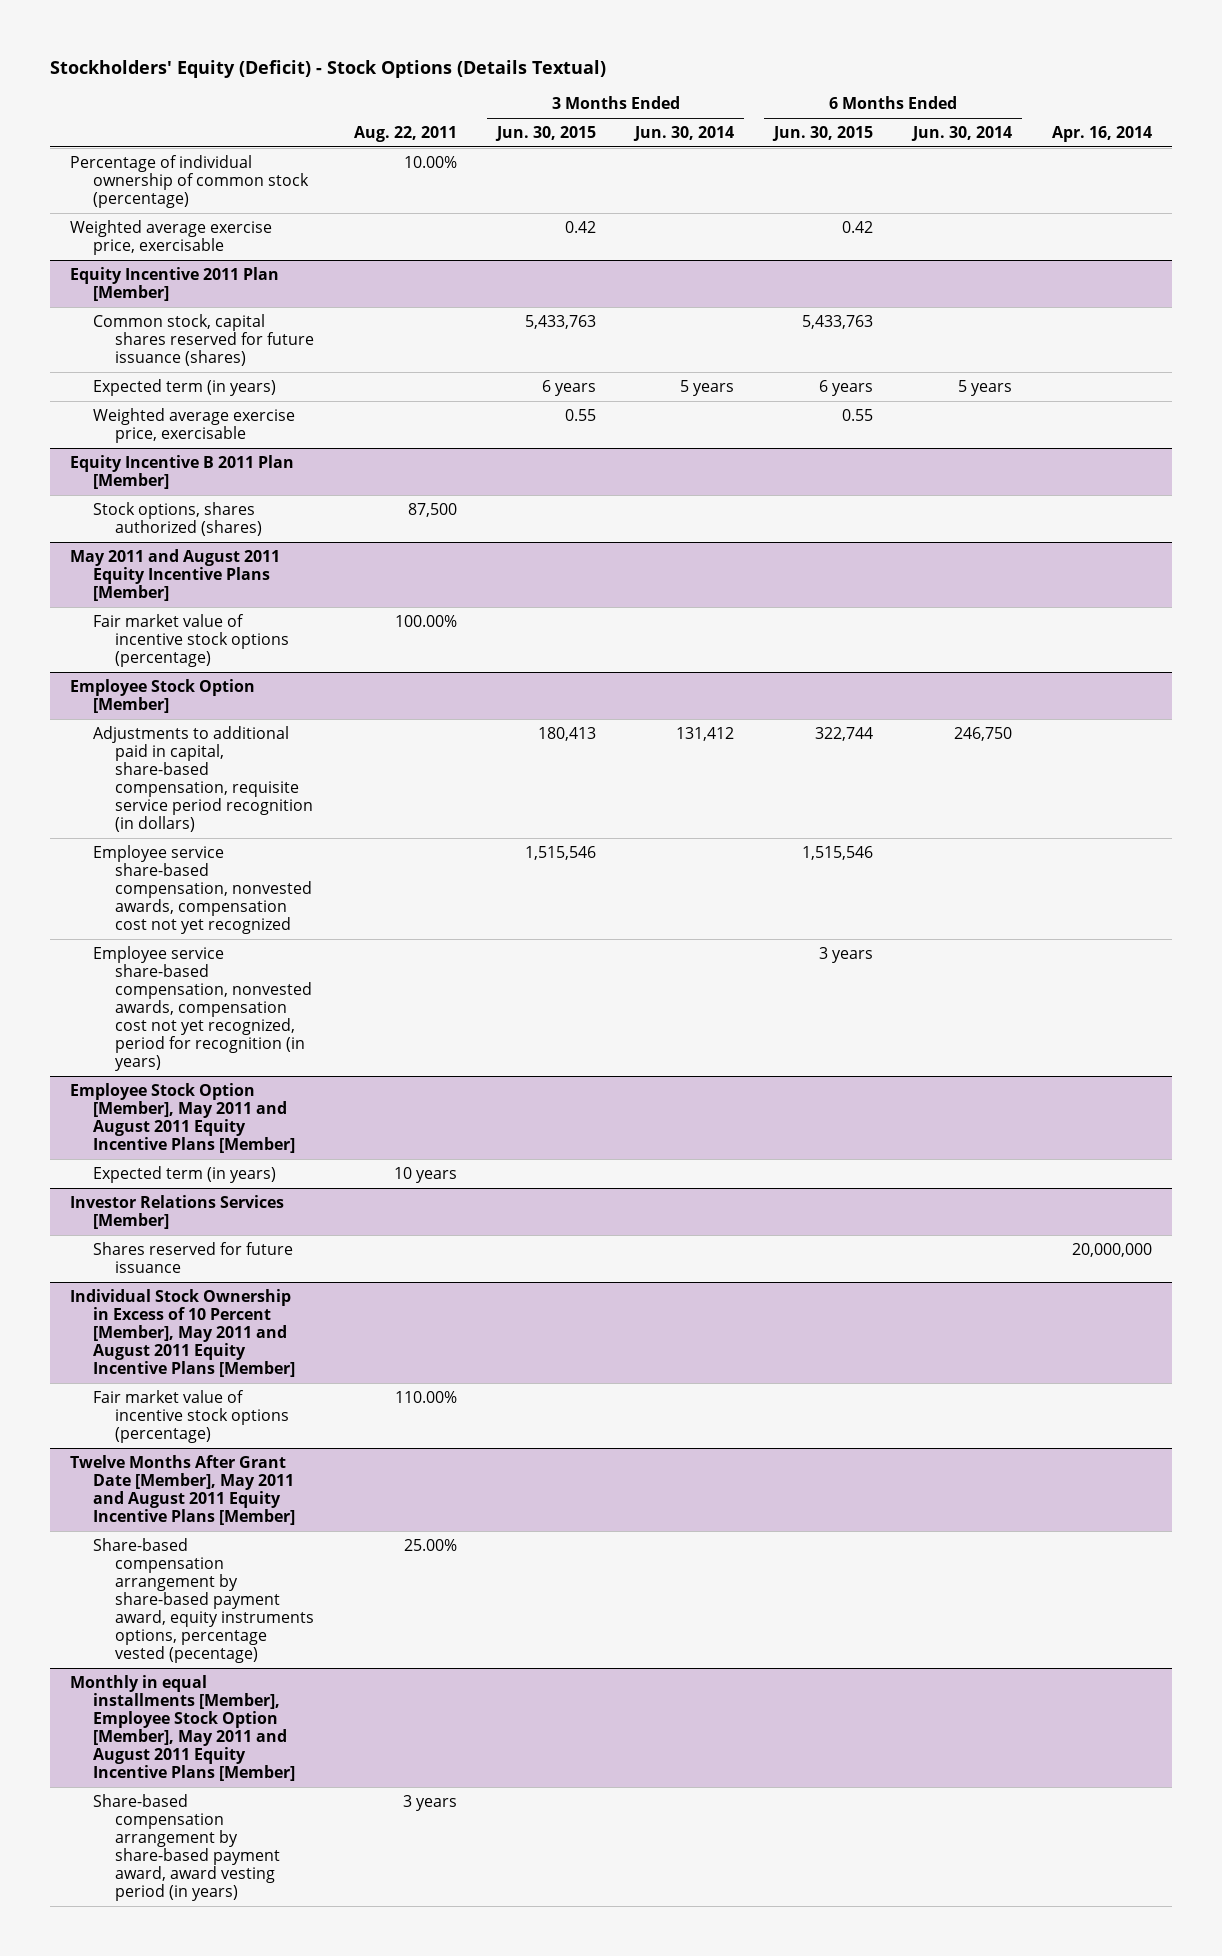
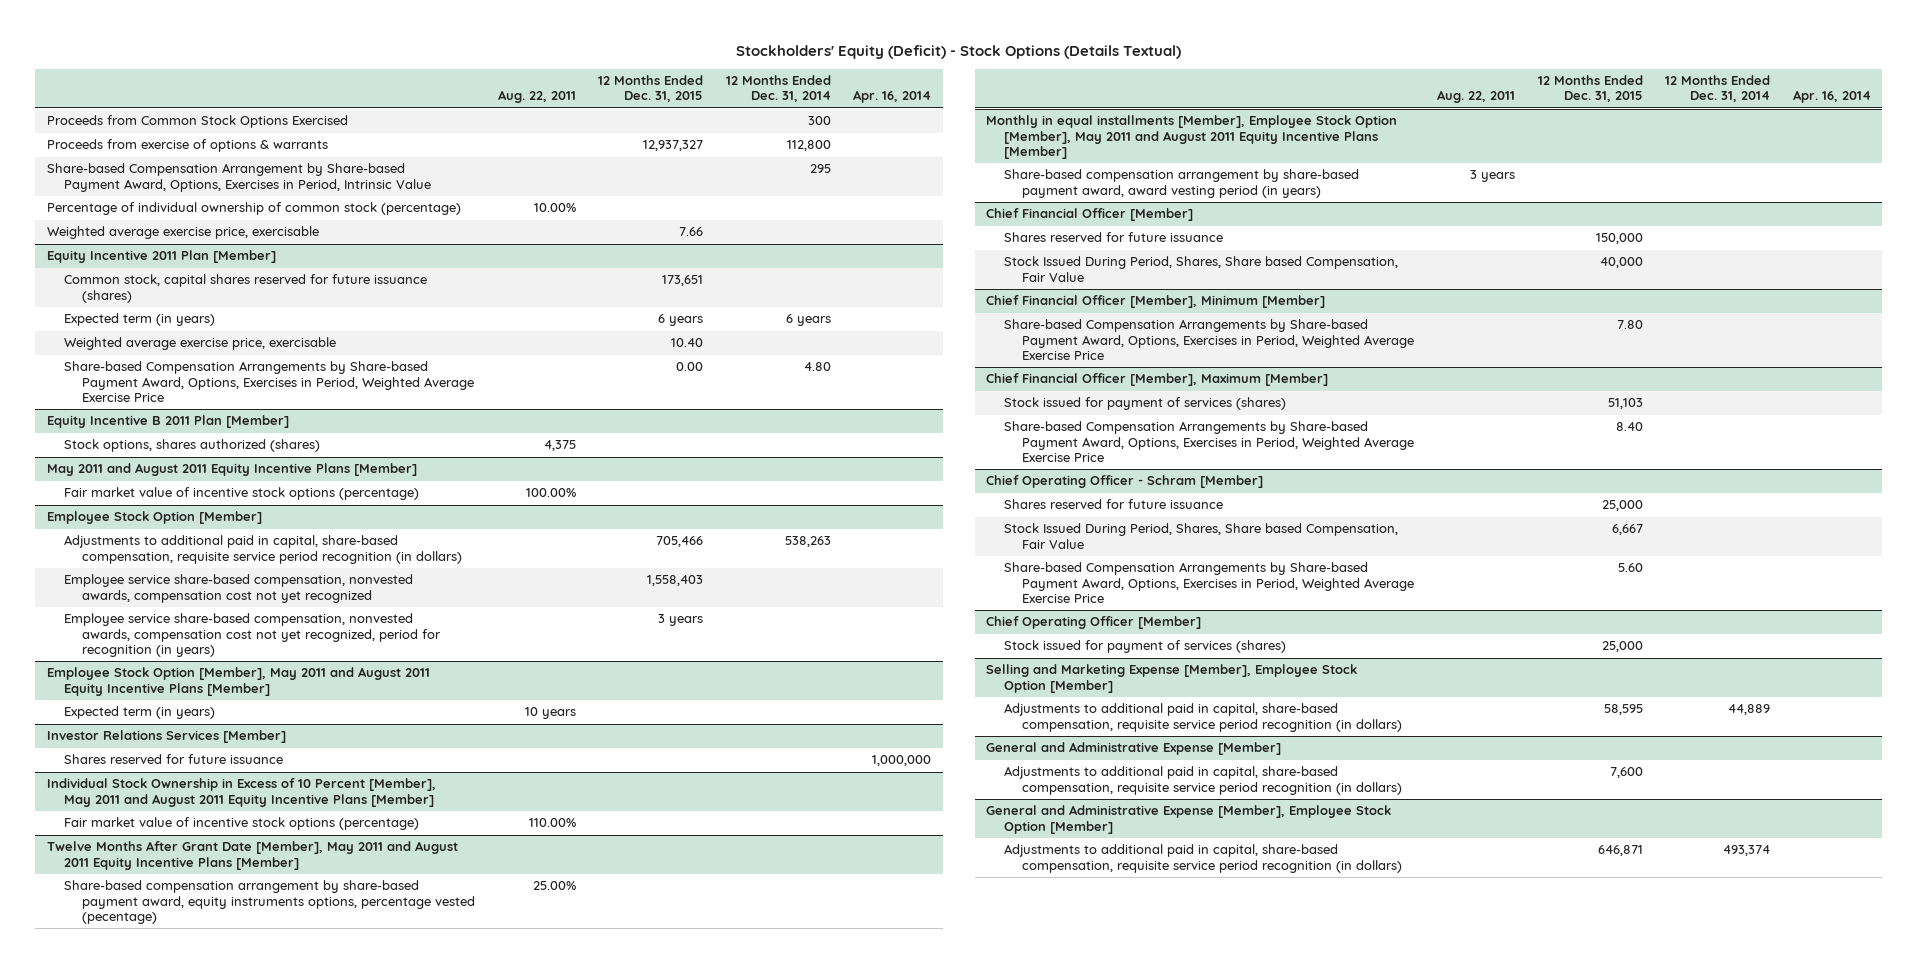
- | Aug. 22, 2011 | 3 Months Ended Jun. 30, 2015 | 3 Months Ended Jun. 30, 2014 | 6 Months Ended Jun. 30, 2015 | 6 Months Ended Jun. 30, 2014 | Apr. 16, 2014
+ | Aug. 22, 2011 | 12 Months Ended Dec. 31, 2015 | 12 Months Ended Dec. 31, 2014 | Apr. 16, 2014
+ Proceeds from Common Stock Options Exercised | | | 300 |
+ Proceeds from exercise of options & warrants | | 12,937,327 | 112,800 |
+ Share-based Compensation Arrangement by Share-based Payment Award, Options, Exercises in Period, Intrinsic Value | | | 295 |
@ Equity Incentive 2011 Plan [Member]
+ Share-based Compensation Arrangements by Share-based Payment Award, Options, Exercises in Period, Weighted Average Exercise Price | | 0.00 | 4.80 |
@ Equity Incentive B 2011 Plan [Member]
- Stock options, shares authorized (shares) | 87,500 | | | | |
+ Stock options, shares authorized (shares) | 4,375 | | |
@ Investor Relations Services [Member]
- Shares reserved for future issuance | | | | | | 20,000,000
+ Shares reserved for future issuance | | | | 1,000,000
+ Chief Financial Officer [Member]
+ Shares reserved for future issuance | | 150,000 | |
+ Stock Issued During Period, Shares, Share based Compensation, Fair Value | | 40,000 | |
+ Chief Financial Officer [Member], Minimum [Member]
+ Share-based Compensation Arrangements by Share-based Payment Award, Options, Exercises in Period, Weighted Average Exercise Price | | 7.80 | |
+ Chief Financial Officer [Member], Maximum [Member]
+ Stock issued for payment of services (shares) | | 51,103 | |
+ Share-based Compensation Arrangements by Share-based Payment Award, Options, Exercises in Period, Weighted Average Exercise Price | | 8.40 | |
+ Chief Operating Officer - Schram [Member]
+ Shares reserved for future issuance | | 25,000 | |
+ Stock Issued During Period, Shares, Share based Compensation, Fair Value | | 6,667 | |
+ Share-based Compensation Arrangements by Share-based Payment Award, Options, Exercises in Period, Weighted Average Exercise Price | | 5.60 | |
+ Chief Operating Officer [Member]
+ Stock issued for payment of services (shares) | | 25,000 | |
+ Selling and Marketing Expense [Member], Employee Stock Option [Member]
+ Adjustments to additional paid in capital, share-based compensation, requisite service period recognition (in dollars) | | 58,595 | 44,889 |
+ General and Administrative Expense [Member]
+ Adjustments to additional paid in capital, share-based compensation, requisite service period recognition (in dollars) | | 7,600 | |
+ General and Administrative Expense [Member], Employee Stock Option [Member]
+ Adjustments to additional paid in capital, share-based compensation, requisite service period recognition (in dollars) | | 646,871 | 493,374 |

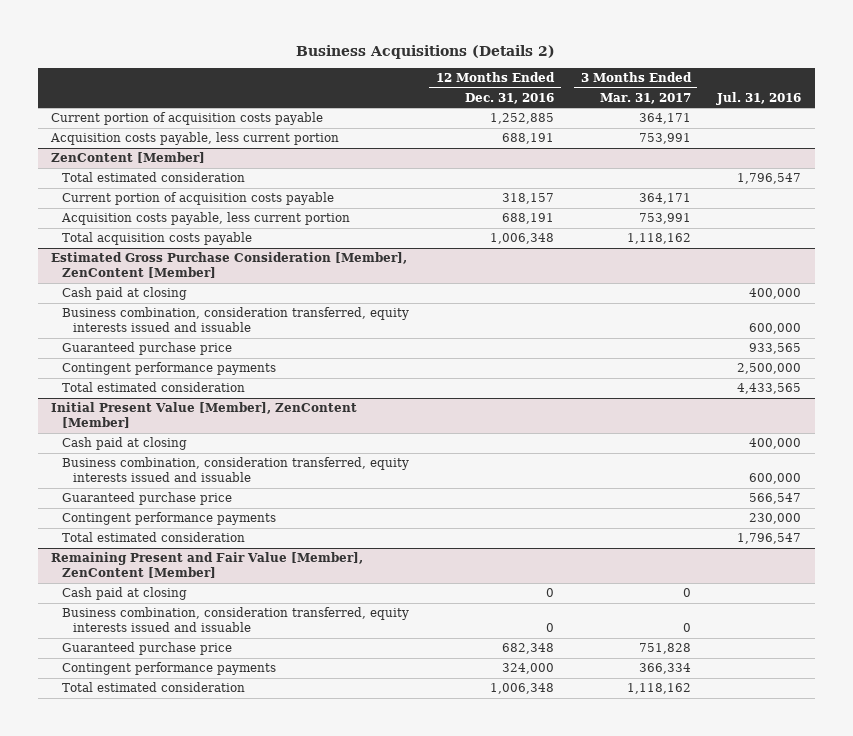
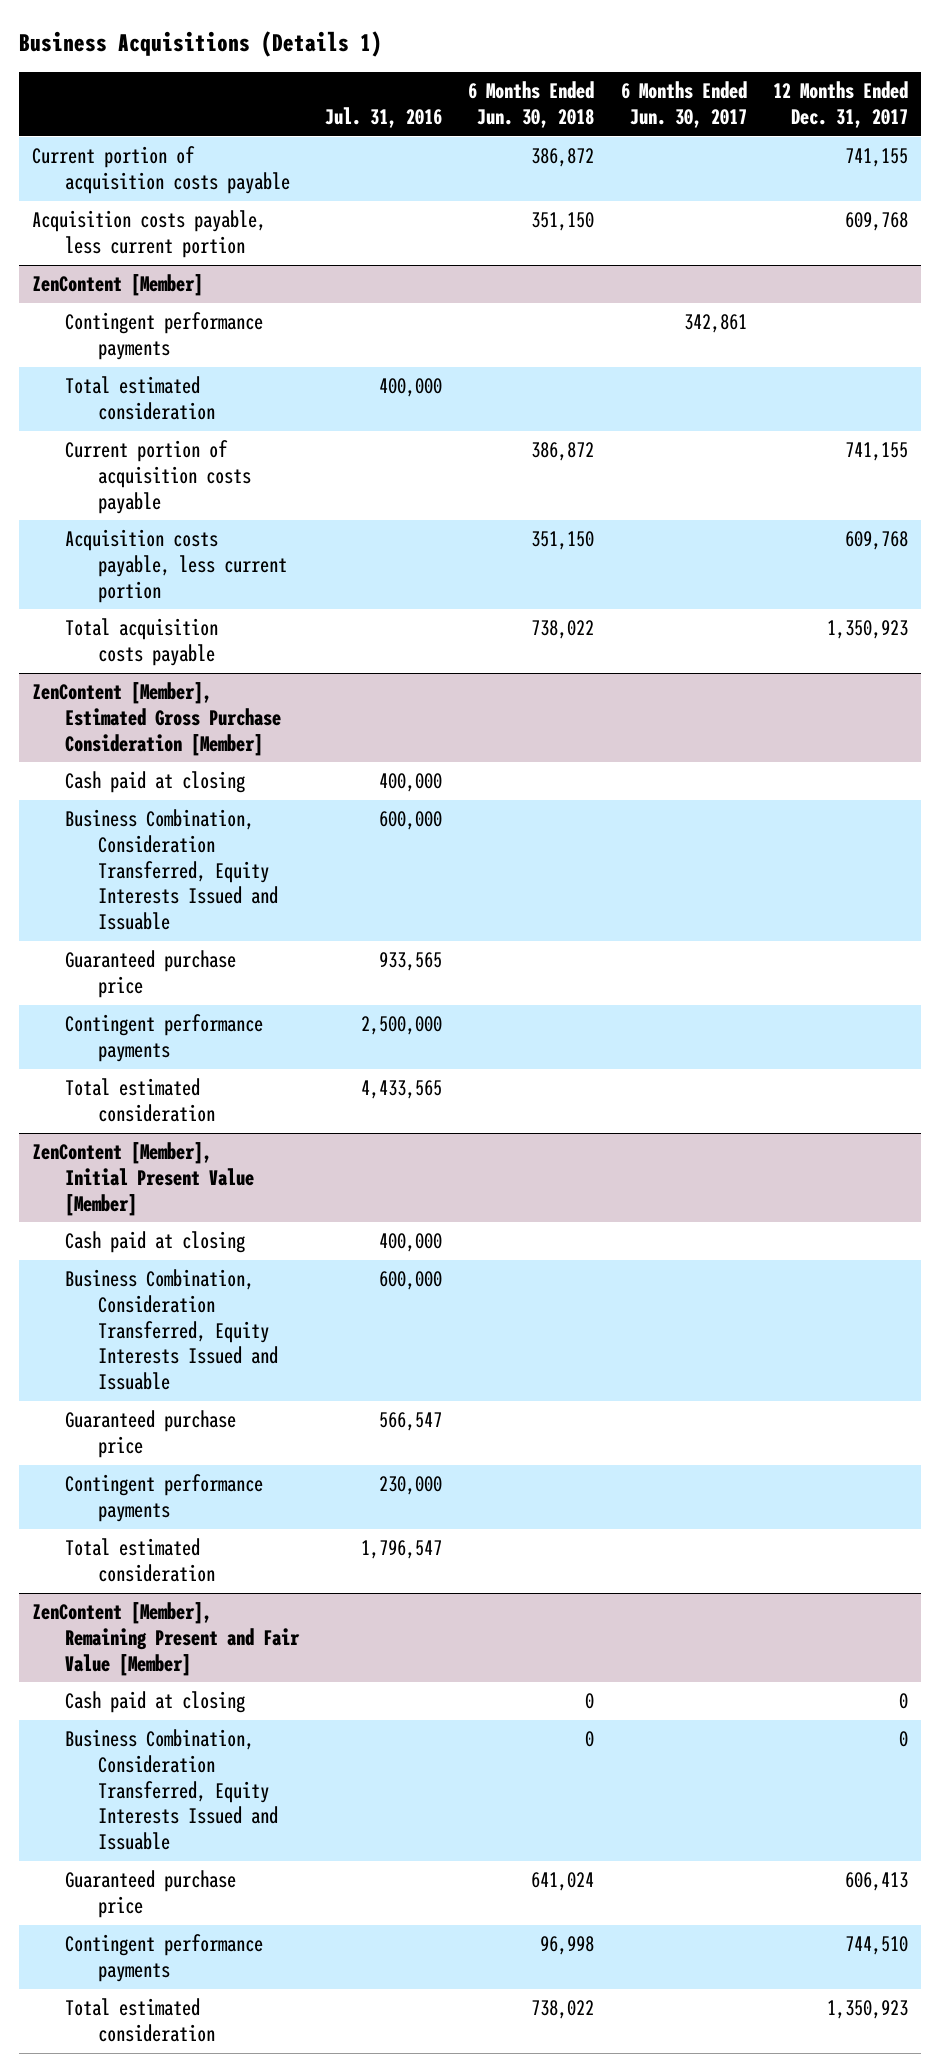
- Business Acquisitions (Details 2)
+ Business Acquisitions (Details 1)
- | 12 Months Ended Dec. 31, 2016 | 3 Months Ended Mar. 31, 2017 | Jul. 31, 2016
+ | Jul. 31, 2016 | 6 Months Ended Jun. 30, 2018 | 6 Months Ended Jun. 30, 2017 | 12 Months Ended Dec. 31, 2017
@ ZenContent [Member]
- Total estimated consideration | | | 1,796,547
+ Contingent performance payments | | | 342,861 |
+ Total estimated consideration | 400,000 | | |
- Estimated Gross Purchase Consideration [Member], ZenContent [Member]
+ ZenContent [Member], Estimated Gross Purchase Consideration [Member]
- Business combination, consideration transferred, equity interests issued and issuable | | | 600,000
+ Business Combination, Consideration Transferred, Equity Interests Issued and Issuable | 600,000 | | |
- Initial Present Value [Member], ZenContent [Member]
+ ZenContent [Member], Initial Present Value [Member]
- Business combination, consideration transferred, equity interests issued and issuable | | | 600,000
+ Business Combination, Consideration Transferred, Equity Interests Issued and Issuable | 600,000 | | |
- Remaining Present and Fair Value [Member], ZenContent [Member]
+ ZenContent [Member], Remaining Present and Fair Value [Member]
- Business combination, consideration transferred, equity interests issued and issuable | 0 | 0 |
+ Business Combination, Consideration Transferred, Equity Interests Issued and Issuable | | 0 | | 0

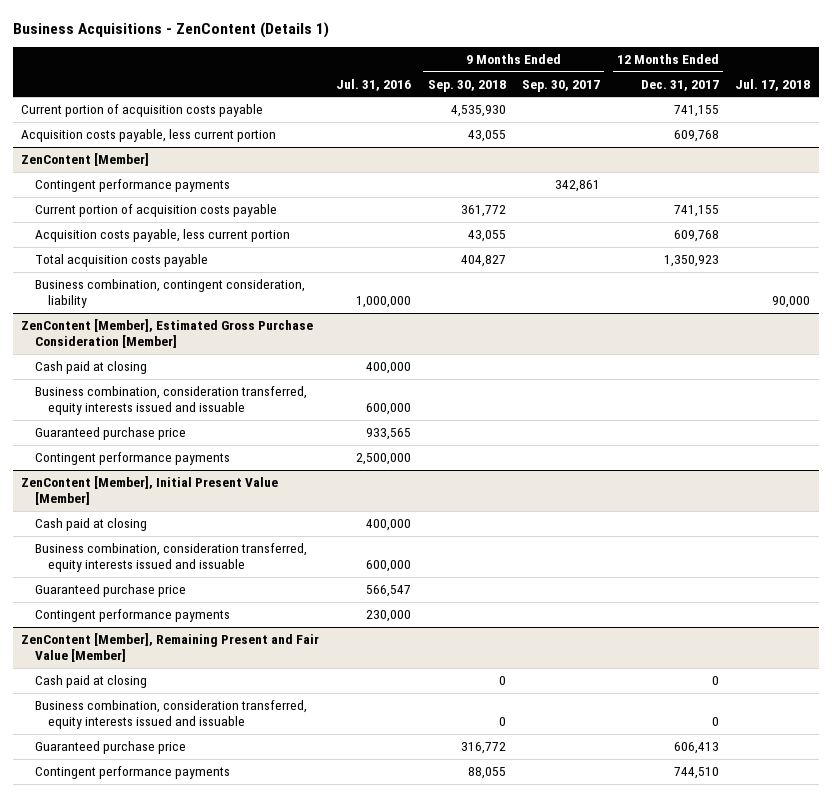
- Business Acquisitions (Details 1)
+ Business Acquisitions - ZenContent (Details 1)
- | Jul. 31, 2016 | 6 Months Ended Jun. 30, 2018 | 6 Months Ended Jun. 30, 2017 | 12 Months Ended Dec. 31, 2017
+ | Jul. 31, 2016 | 9 Months Ended Sep. 30, 2018 | 9 Months Ended Sep. 30, 2017 | 12 Months Ended Dec. 31, 2017 | Jul. 17, 2018
@ ZenContent [Member]
- Total estimated consideration | 400,000 | | |
+ Business combination, contingent consideration, liability | 1,000,000 | | | | 90,000
@ ZenContent [Member], Estimated Gross Purchase Consideration [Member]
- Business Combination, Consideration Transferred, Equity Interests Issued and Issuable | 600,000 | | |
+ Business combination, consideration transferred, equity interests issued and issuable | 600,000 | | | |
- Total estimated consideration | 4,433,565 | | |
@ ZenContent [Member], Initial Present Value [Member]
- Business Combination, Consideration Transferred, Equity Interests Issued and Issuable | 600,000 | | |
+ Business combination, consideration transferred, equity interests issued and issuable | 600,000 | | | |
- Total estimated consideration | 1,796,547 | | |
@ ZenContent [Member], Remaining Present and Fair Value [Member]
- Business Combination, Consideration Transferred, Equity Interests Issued and Issuable | | 0 | | 0
+ Business combination, consideration transferred, equity interests issued and issuable | | 0 | | 0 |
- Total estimated consideration | | 738,022 | | 1,350,923

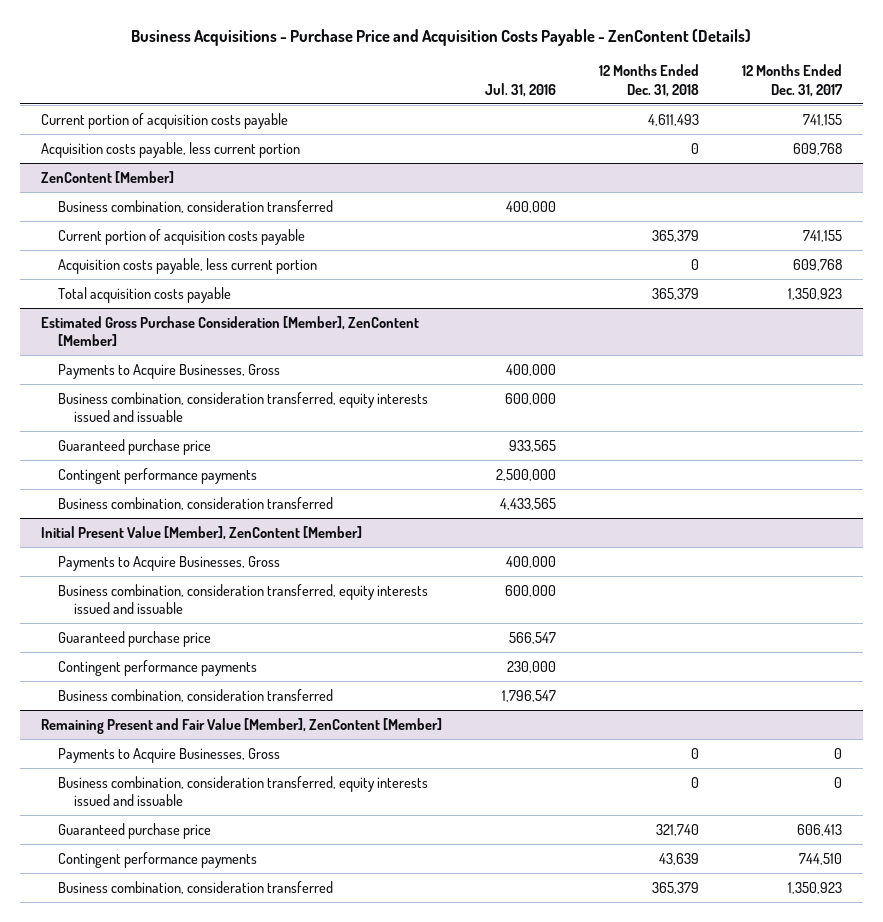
- Business Acquisitions - ZenContent (Details 1)
+ Business Acquisitions - Purchase Price and Acquisition Costs Payable - ZenContent (Details)
- | Jul. 31, 2016 | 9 Months Ended Sep. 30, 2018 | 9 Months Ended Sep. 30, 2017 | 12 Months Ended Dec. 31, 2017 | Jul. 17, 2018
+ | Jul. 31, 2016 | 12 Months Ended Dec. 31, 2018 | 12 Months Ended Dec. 31, 2017
@ ZenContent [Member]
- Contingent performance payments | | | 342,861 | |
+ Business combination, consideration transferred | 400,000 | |
- Business combination, contingent consideration, liability | 1,000,000 | | | | 90,000
- ZenContent [Member], Estimated Gross Purchase Consideration [Member]
- Cash paid at closing | 400,000 | | | |
+ Estimated Gross Purchase Consideration [Member], ZenContent [Member]
+ Payments to Acquire Businesses, Gross | 400,000 | |
- ZenContent [Member], Initial Present Value [Member]
- Cash paid at closing | 400,000 | | | |
+ Business combination, consideration transferred | 4,433,565 | |
+ Initial Present Value [Member], ZenContent [Member]
+ Payments to Acquire Businesses, Gross | 400,000 | |
- ZenContent [Member], Remaining Present and Fair Value [Member]
- Cash paid at closing | | 0 | | 0 |
+ Business combination, consideration transferred | 1,796,547 | |
+ Remaining Present and Fair Value [Member], ZenContent [Member]
+ Payments to Acquire Businesses, Gross | | 0 | 0
+ Business combination, consideration transferred | | 365,379 | 1,350,923

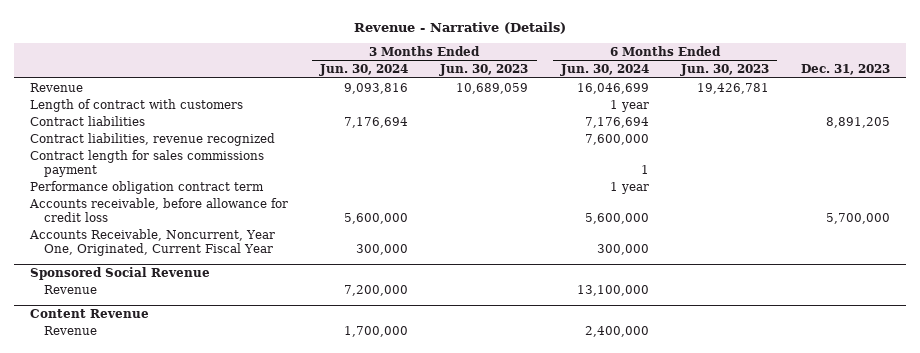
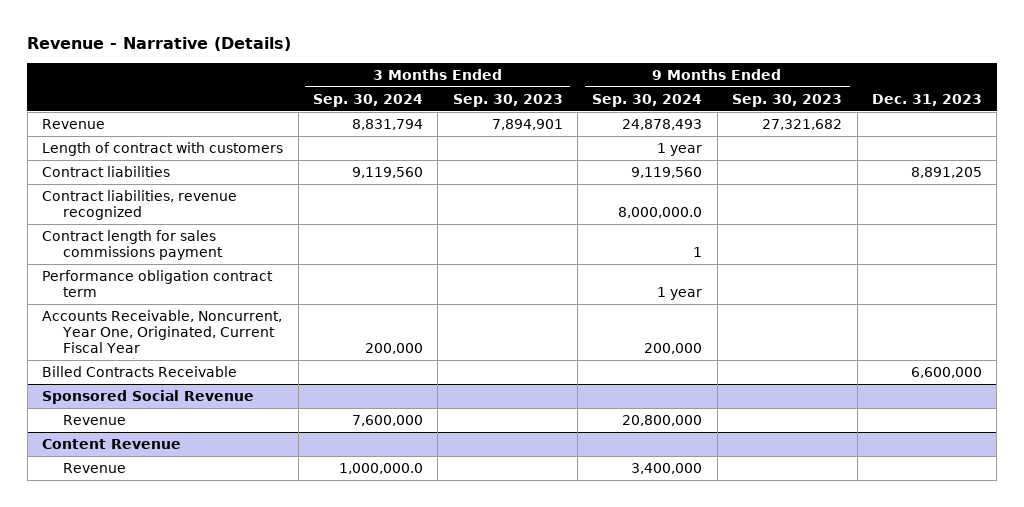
- | 3 Months Ended Jun. 30, 2024 | 3 Months Ended Jun. 30, 2023 | 6 Months Ended Jun. 30, 2024 | 6 Months Ended Jun. 30, 2023 | Dec. 31, 2023
+ | 3 Months Ended Sep. 30, 2024 | 3 Months Ended Sep. 30, 2023 | 9 Months Ended Sep. 30, 2024 | 9 Months Ended Sep. 30, 2023 | Dec. 31, 2023
- Accounts receivable, before allowance for credit loss | 5,600,000 | | 5,600,000 | | 5,700,000
+ Billed Contracts Receivable | | | | | 6,600,000

